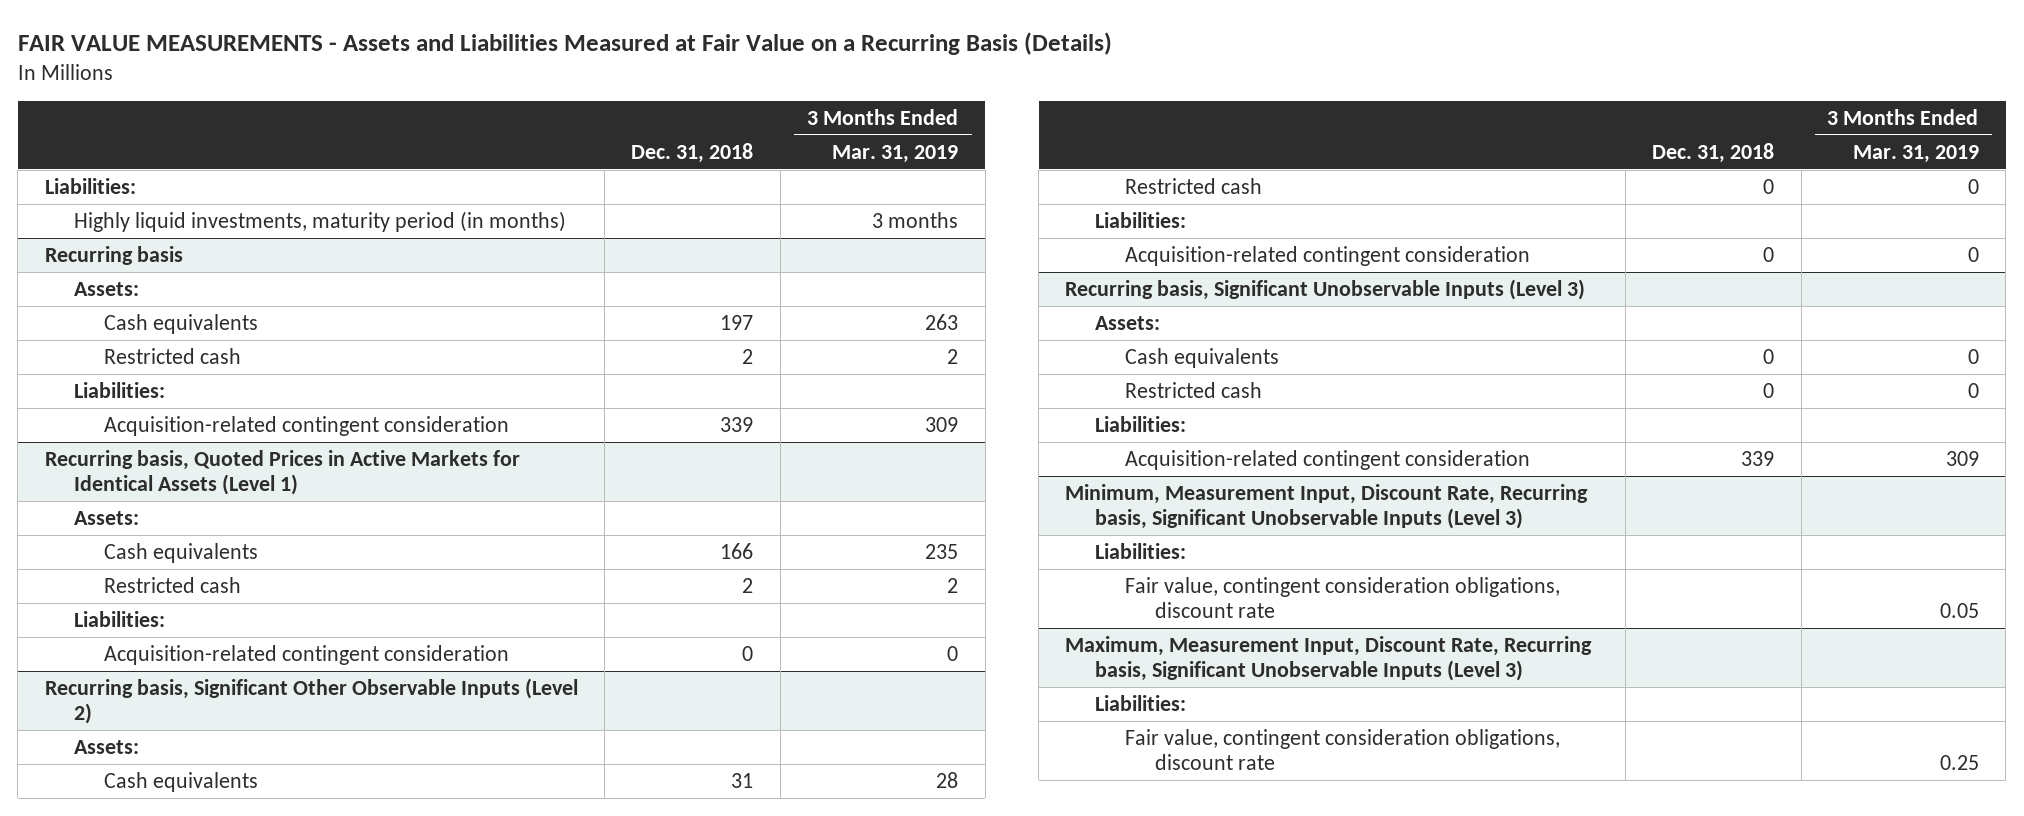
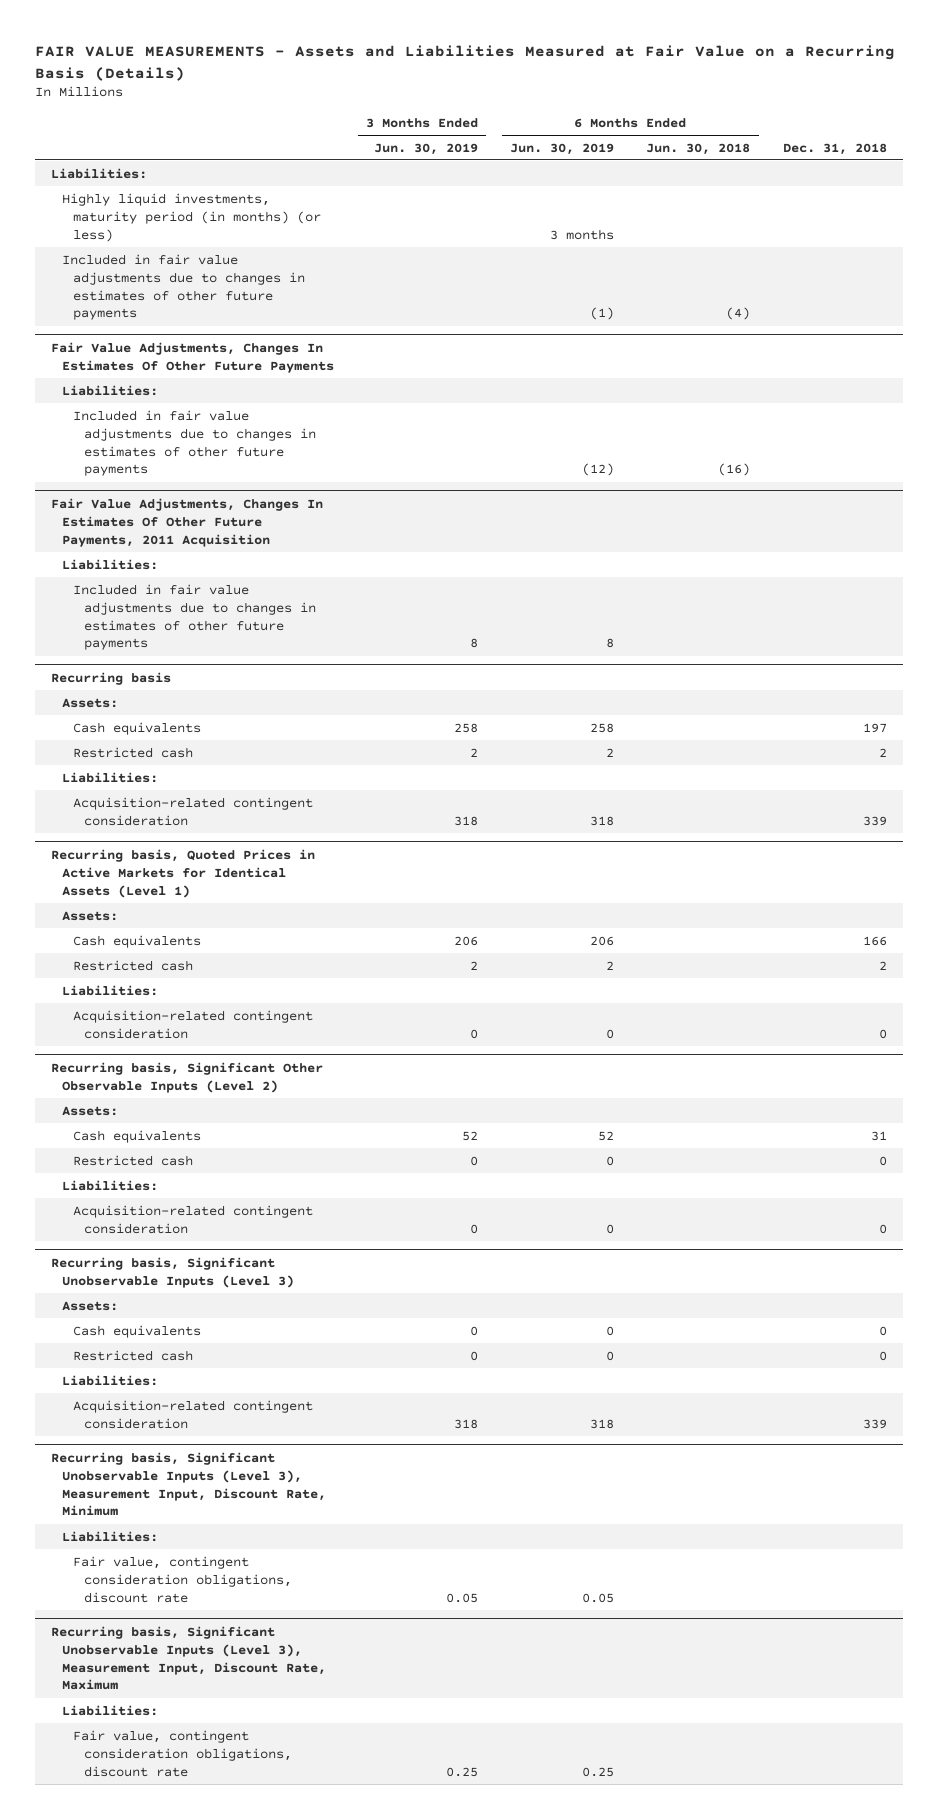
- | Dec. 31, 2018 | 3 Months Ended Mar. 31, 2019
+ | 3 Months Ended Jun. 30, 2019 | 6 Months Ended Jun. 30, 2019 | 6 Months Ended Jun. 30, 2018 | Dec. 31, 2018
- Highly liquid investments, maturity period (in months) | | 3 months
+ Highly liquid investments, maturity period (in months) (or less) | | 3 months | |
+ Included in fair value adjustments due to changes in estimates of other future payments | | (1) | (4) |
+ Fair Value Adjustments, Changes In Estimates Of Other Future Payments
+ Liabilities:
+ Included in fair value adjustments due to changes in estimates of other future payments | | (12) | (16) |
+ Fair Value Adjustments, Changes In Estimates Of Other Future Payments, 2011 Acquisition
+ Liabilities:
+ Included in fair value adjustments due to changes in estimates of other future payments | 8 | 8 | |
- Minimum, Measurement Input, Discount Rate, Recurring basis, Significant Unobservable Inputs (Level 3)
+ Recurring basis, Significant Unobservable Inputs (Level 3), Measurement Input, Discount Rate, Minimum
- Maximum, Measurement Input, Discount Rate, Recurring basis, Significant Unobservable Inputs (Level 3)
+ Recurring basis, Significant Unobservable Inputs (Level 3), Measurement Input, Discount Rate, Maximum

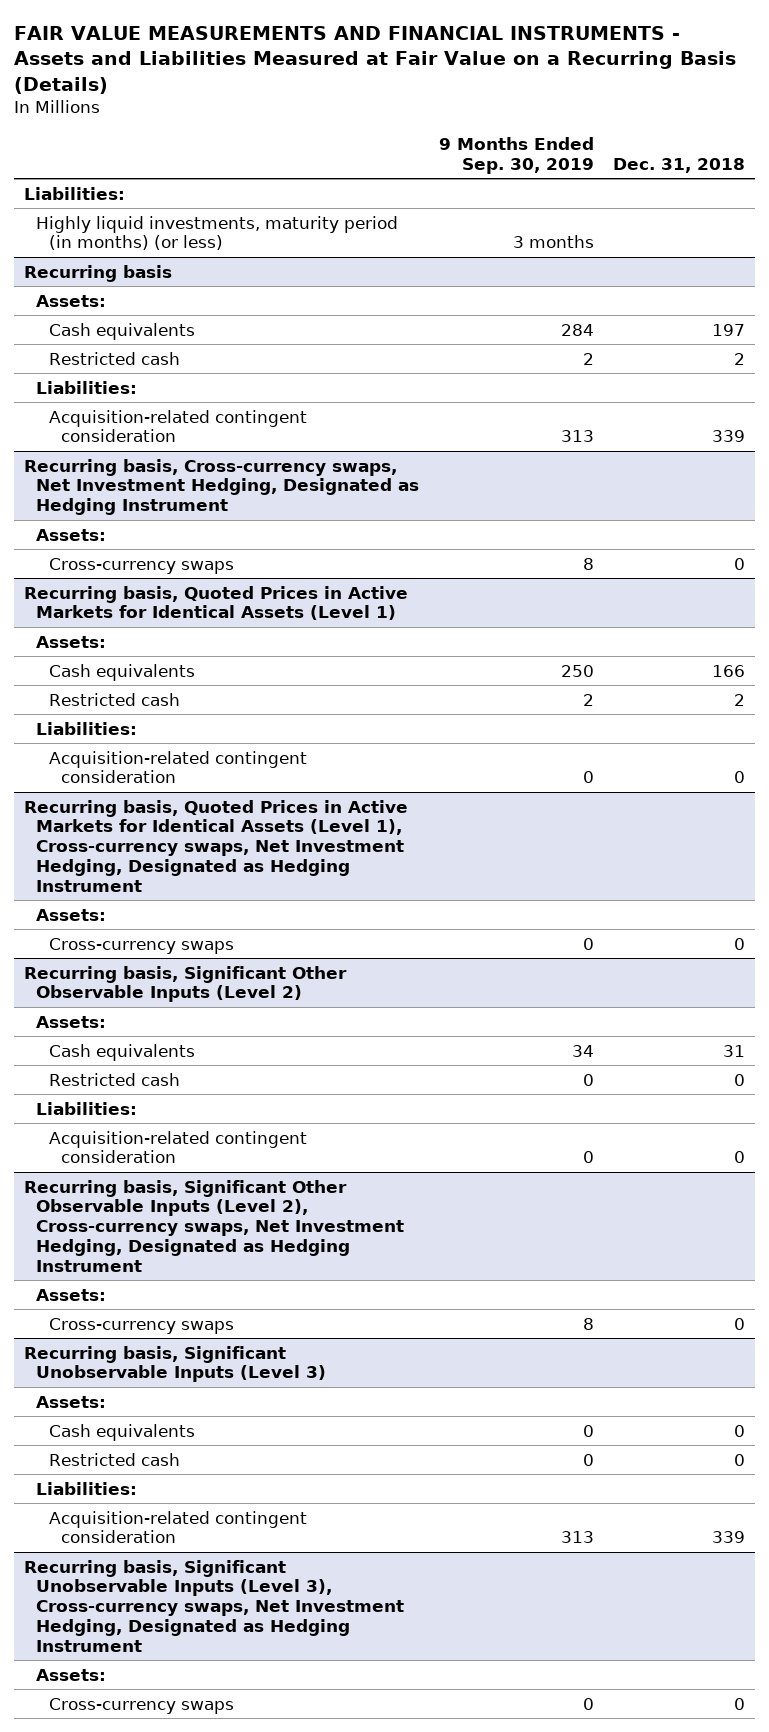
- FAIR VALUE MEASUREMENTS - Assets and Liabilities Measured at Fair Value on a Recurring Basis (Details)
+ FAIR VALUE MEASUREMENTS AND FINANCIAL INSTRUMENTS - Assets and Liabilities Measured at Fair Value on a Recurring Basis (Details)
- | 3 Months Ended Jun. 30, 2019 | 6 Months Ended Jun. 30, 2019 | 6 Months Ended Jun. 30, 2018 | Dec. 31, 2018
+ | 9 Months Ended Sep. 30, 2019 | Dec. 31, 2018
- Included in fair value adjustments due to changes in estimates of other future payments | | (1) | (4) |
- Fair Value Adjustments, Changes In Estimates Of Other Future Payments
- Liabilities:
- Included in fair value adjustments due to changes in estimates of other future payments | | (12) | (16) |
- Fair Value Adjustments, Changes In Estimates Of Other Future Payments, 2011 Acquisition
- Liabilities:
- Included in fair value adjustments due to changes in estimates of other future payments | 8 | 8 | |
+ Recurring basis, Cross-currency swaps, Net Investment Hedging, Designated as Hedging Instrument
+ Assets:
+ Cross-currency swaps | 8 | 0
+ Recurring basis, Quoted Prices in Active Markets for Identical Assets (Level 1), Cross-currency swaps, Net Investment Hedging, Designated as Hedging Instrument
+ Assets:
+ Cross-currency swaps | 0 | 0
+ Recurring basis, Significant Other Observable Inputs (Level 2), Cross-currency swaps, Net Investment Hedging, Designated as Hedging Instrument
+ Assets:
+ Cross-currency swaps | 8 | 0
- Recurring basis, Significant Unobservable Inputs (Level 3), Measurement Input, Discount Rate, Minimum
- Liabilities:
- Fair value, contingent consideration obligations, discount rate | 0.05 | 0.05 | |
- Recurring basis, Significant Unobservable Inputs (Level 3), Measurement Input, Discount Rate, Maximum
- Liabilities:
- Fair value, contingent consideration obligations, discount rate | 0.25 | 0.25 | |
+ Recurring basis, Significant Unobservable Inputs (Level 3), Cross-currency swaps, Net Investment Hedging, Designated as Hedging Instrument
+ Assets:
+ Cross-currency swaps | 0 | 0

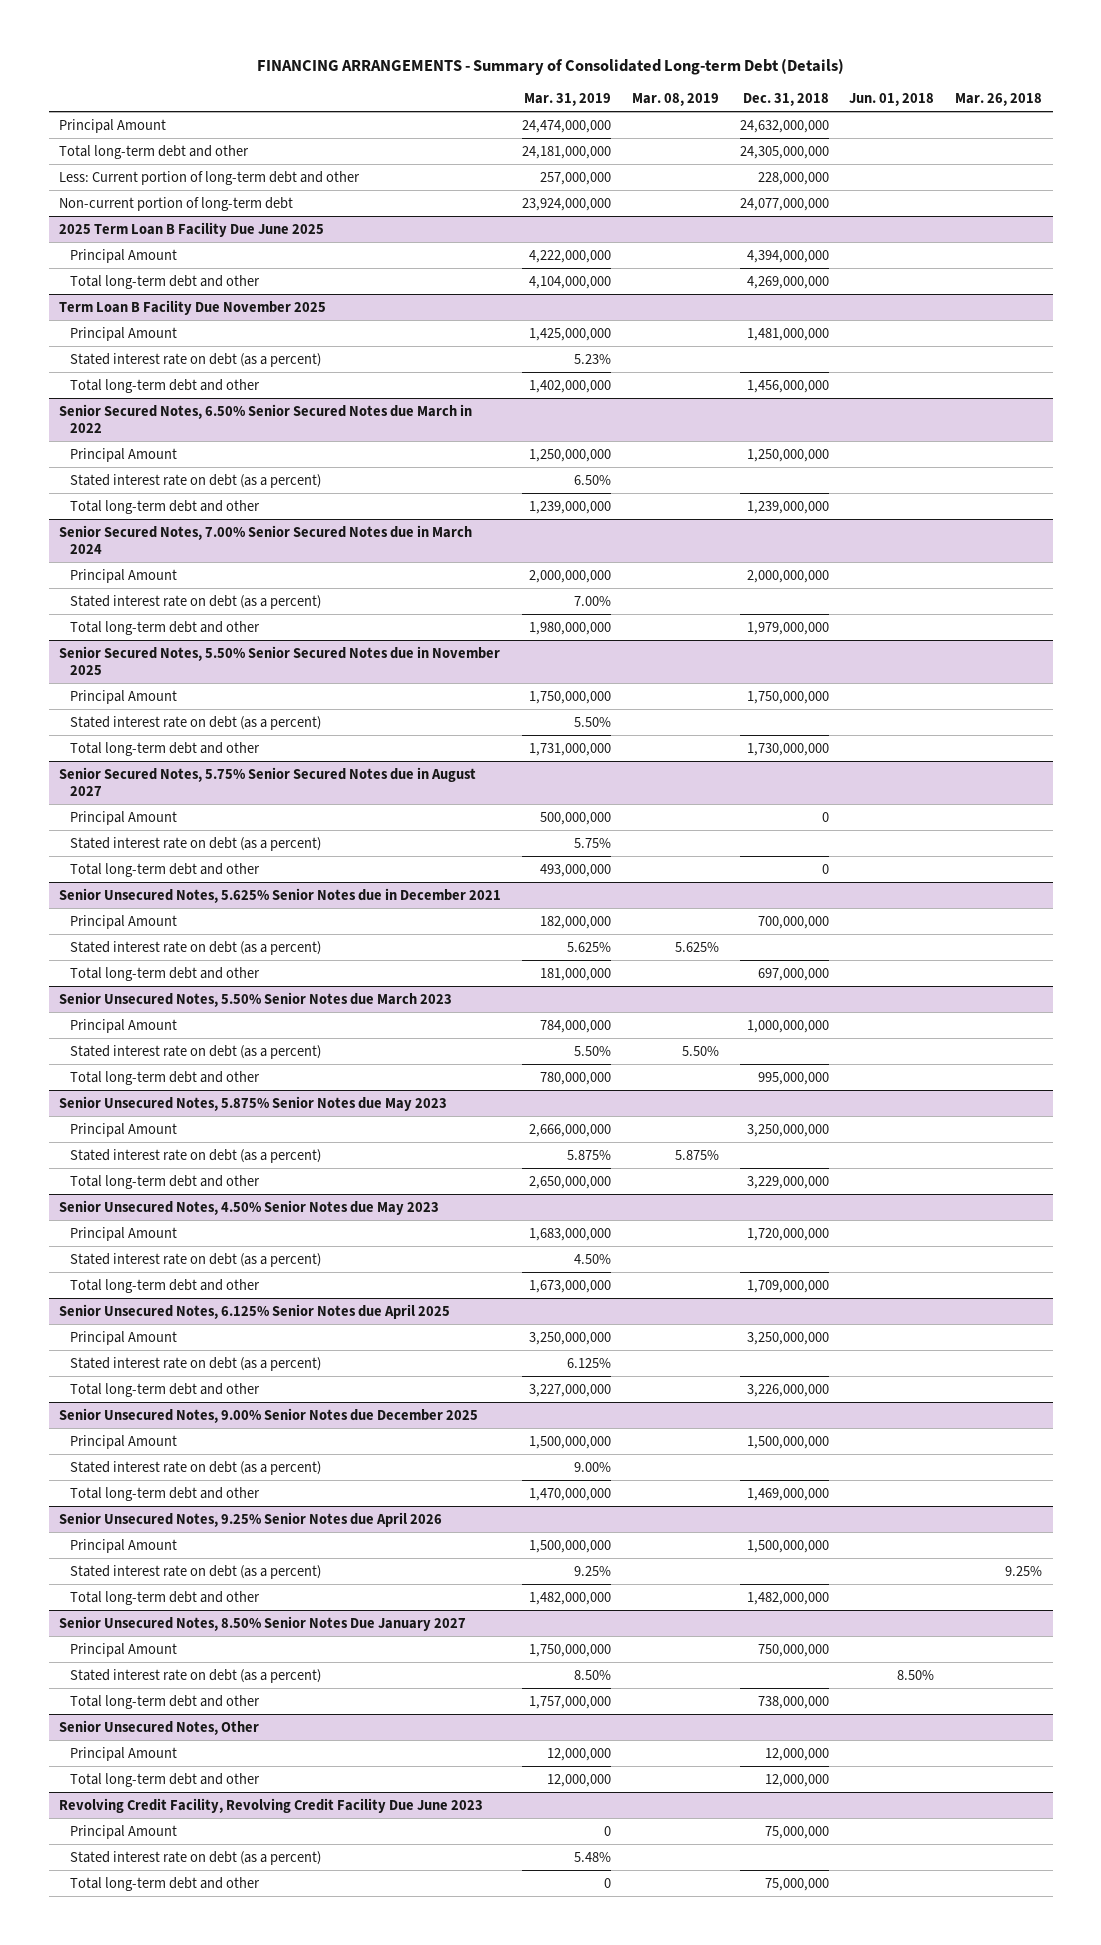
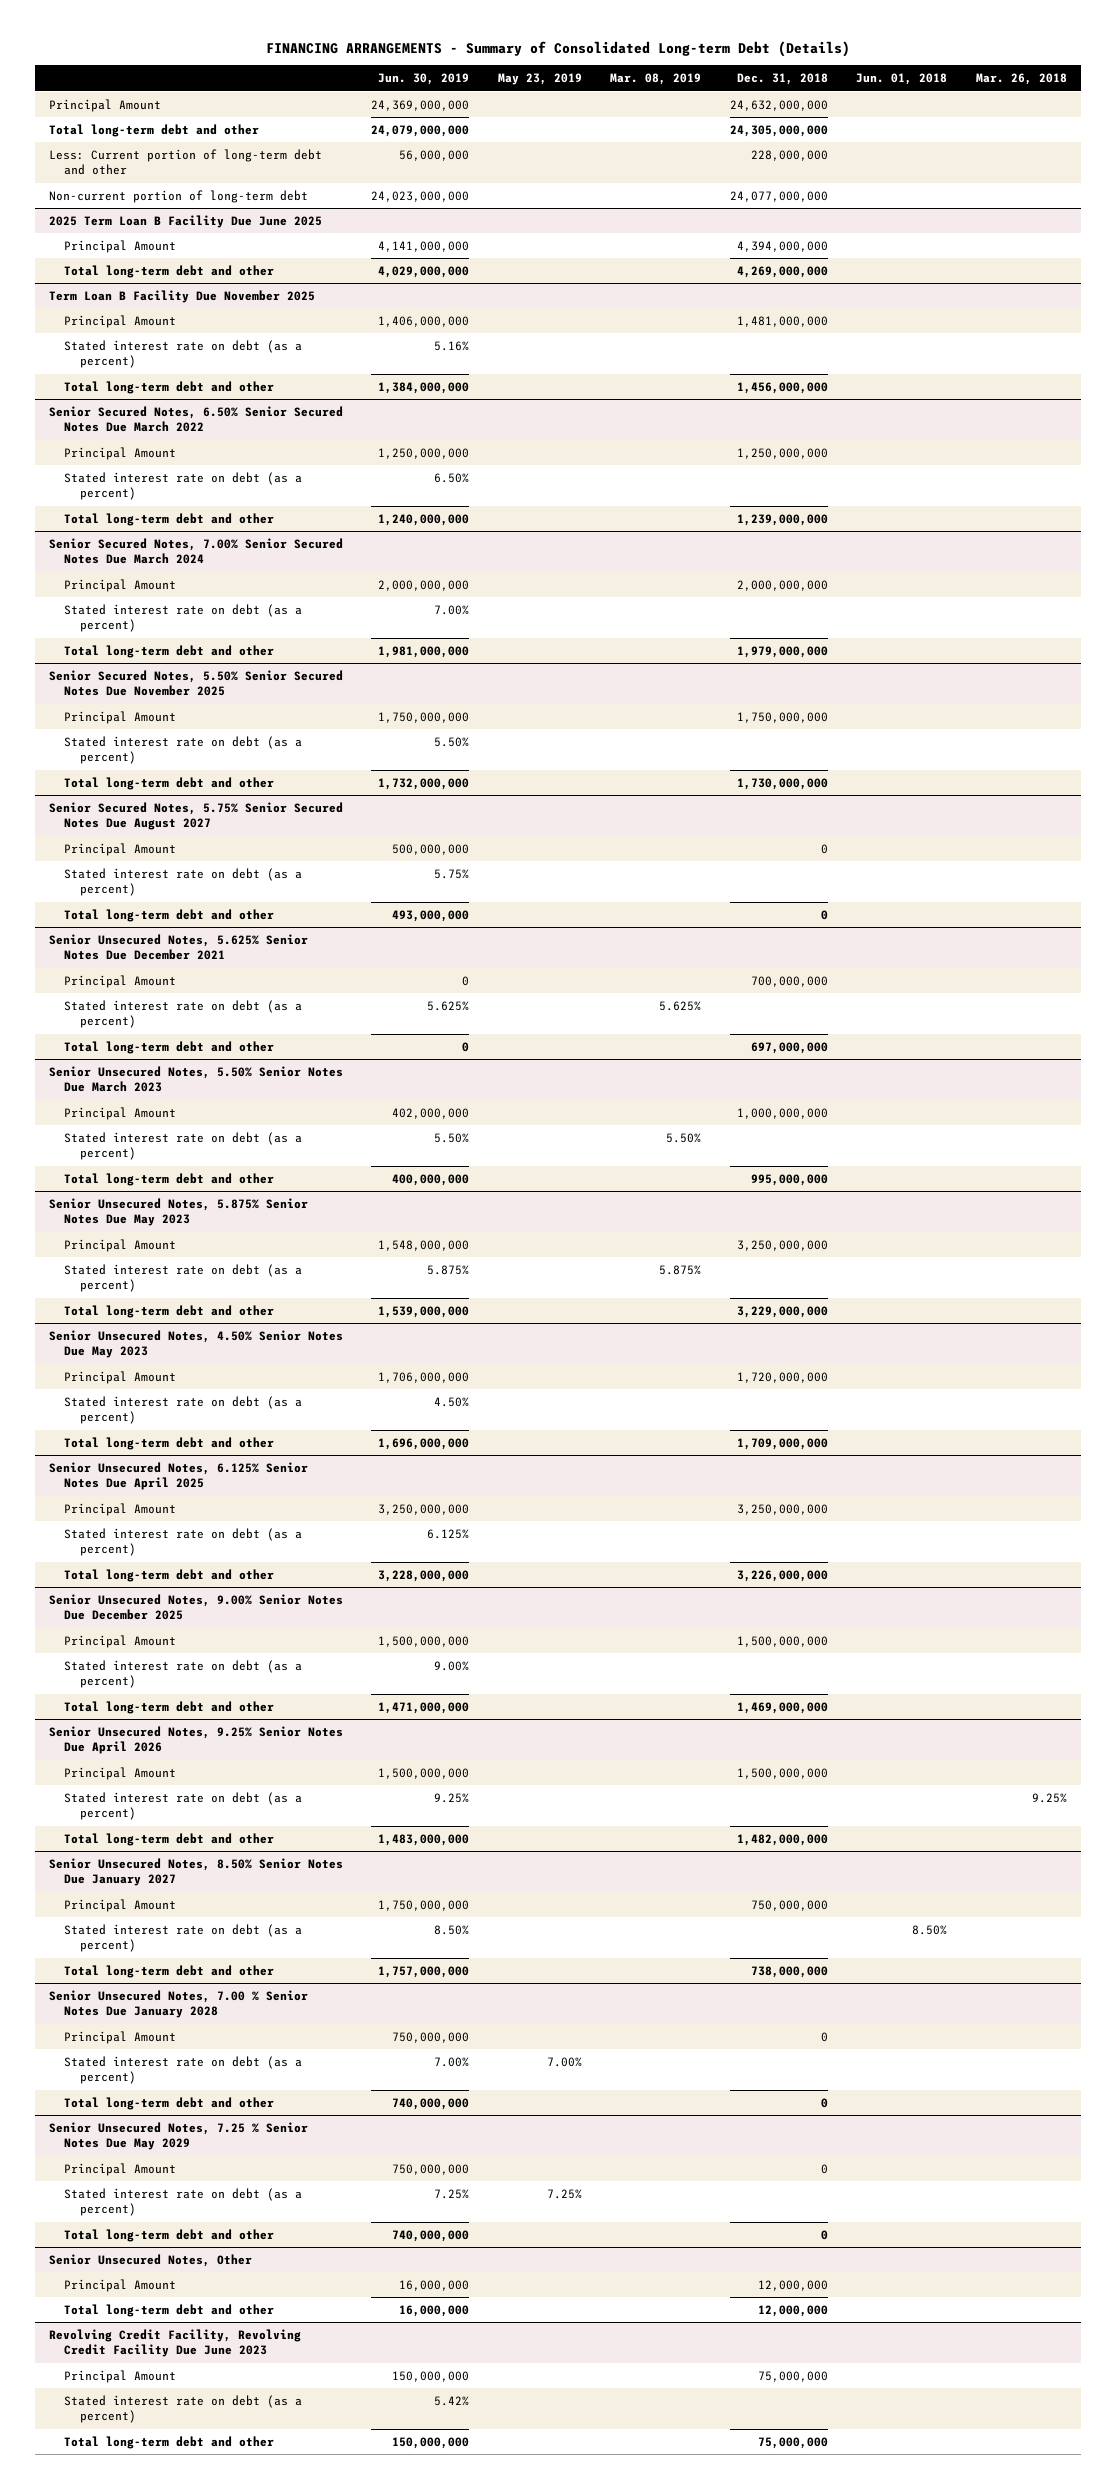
- | Mar. 31, 2019 | Mar. 08, 2019 | Dec. 31, 2018 | Jun. 01, 2018 | Mar. 26, 2018
+ | Jun. 30, 2019 | May 23, 2019 | Mar. 08, 2019 | Dec. 31, 2018 | Jun. 01, 2018 | Mar. 26, 2018
- Senior Secured Notes, 6.50% Senior Secured Notes due March in 2022
+ Senior Secured Notes, 6.50% Senior Secured Notes Due March 2022
- Senior Secured Notes, 7.00% Senior Secured Notes due in March 2024
+ Senior Secured Notes, 7.00% Senior Secured Notes Due March 2024
- Senior Secured Notes, 5.50% Senior Secured Notes due in November 2025
+ Senior Secured Notes, 5.50% Senior Secured Notes Due November 2025
- Senior Secured Notes, 5.75% Senior Secured Notes due in August 2027
+ Senior Secured Notes, 5.75% Senior Secured Notes Due August 2027
- Senior Unsecured Notes, 5.625% Senior Notes due in December 2021
+ Senior Unsecured Notes, 5.625% Senior Notes Due December 2021
- Senior Unsecured Notes, 5.50% Senior Notes due March 2023
+ Senior Unsecured Notes, 5.50% Senior Notes Due March 2023
- Senior Unsecured Notes, 5.875% Senior Notes due May 2023
+ Senior Unsecured Notes, 5.875% Senior Notes Due May 2023
- Senior Unsecured Notes, 4.50% Senior Notes due May 2023
+ Senior Unsecured Notes, 4.50% Senior Notes Due May 2023
- Senior Unsecured Notes, 6.125% Senior Notes due April 2025
+ Senior Unsecured Notes, 6.125% Senior Notes Due April 2025
- Senior Unsecured Notes, 9.00% Senior Notes due December 2025
+ Senior Unsecured Notes, 9.00% Senior Notes Due December 2025
- Senior Unsecured Notes, 9.25% Senior Notes due April 2026
+ Senior Unsecured Notes, 9.25% Senior Notes Due April 2026
+ Senior Unsecured Notes, 7.00 % Senior Notes Due January 2028
+ Principal Amount | 750,000,000 | | | 0 | |
+ Stated interest rate on debt (as a percent) | 7.00% | 7.00% | | | |
+ Total long-term debt and other | 740,000,000 | | | 0 | |
+ Senior Unsecured Notes, 7.25 % Senior Notes Due May 2029
+ Principal Amount | 750,000,000 | | | 0 | |
+ Stated interest rate on debt (as a percent) | 7.25% | 7.25% | | | |
+ Total long-term debt and other | 740,000,000 | | | 0 | |

